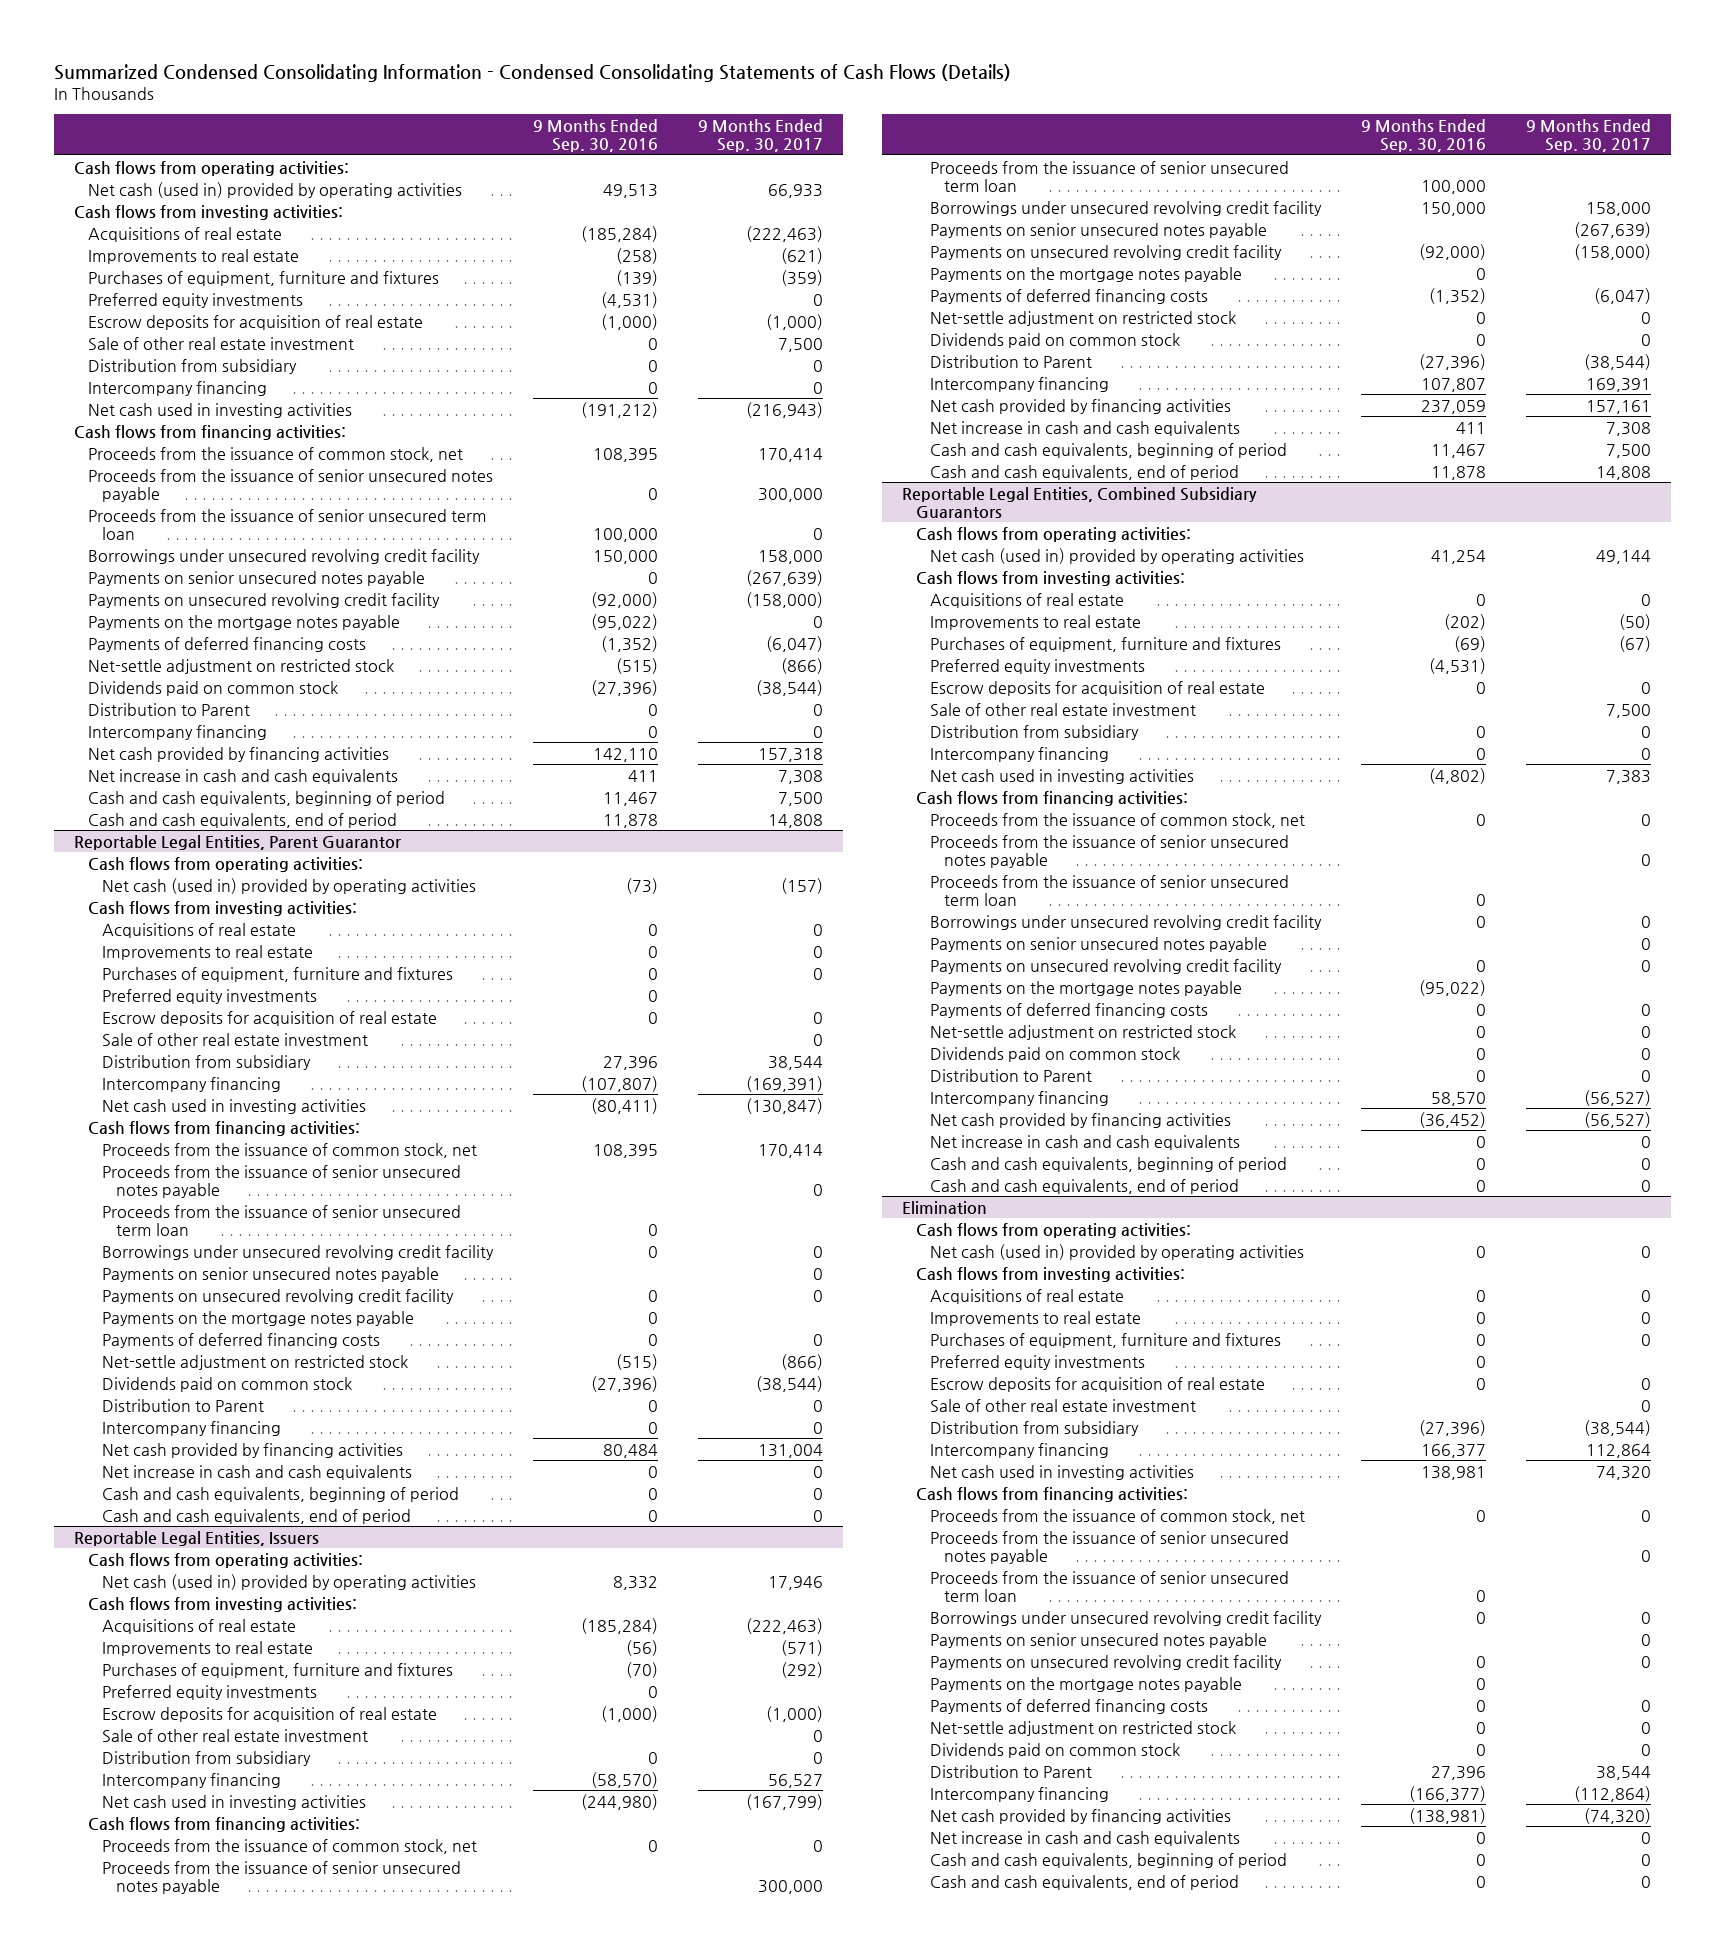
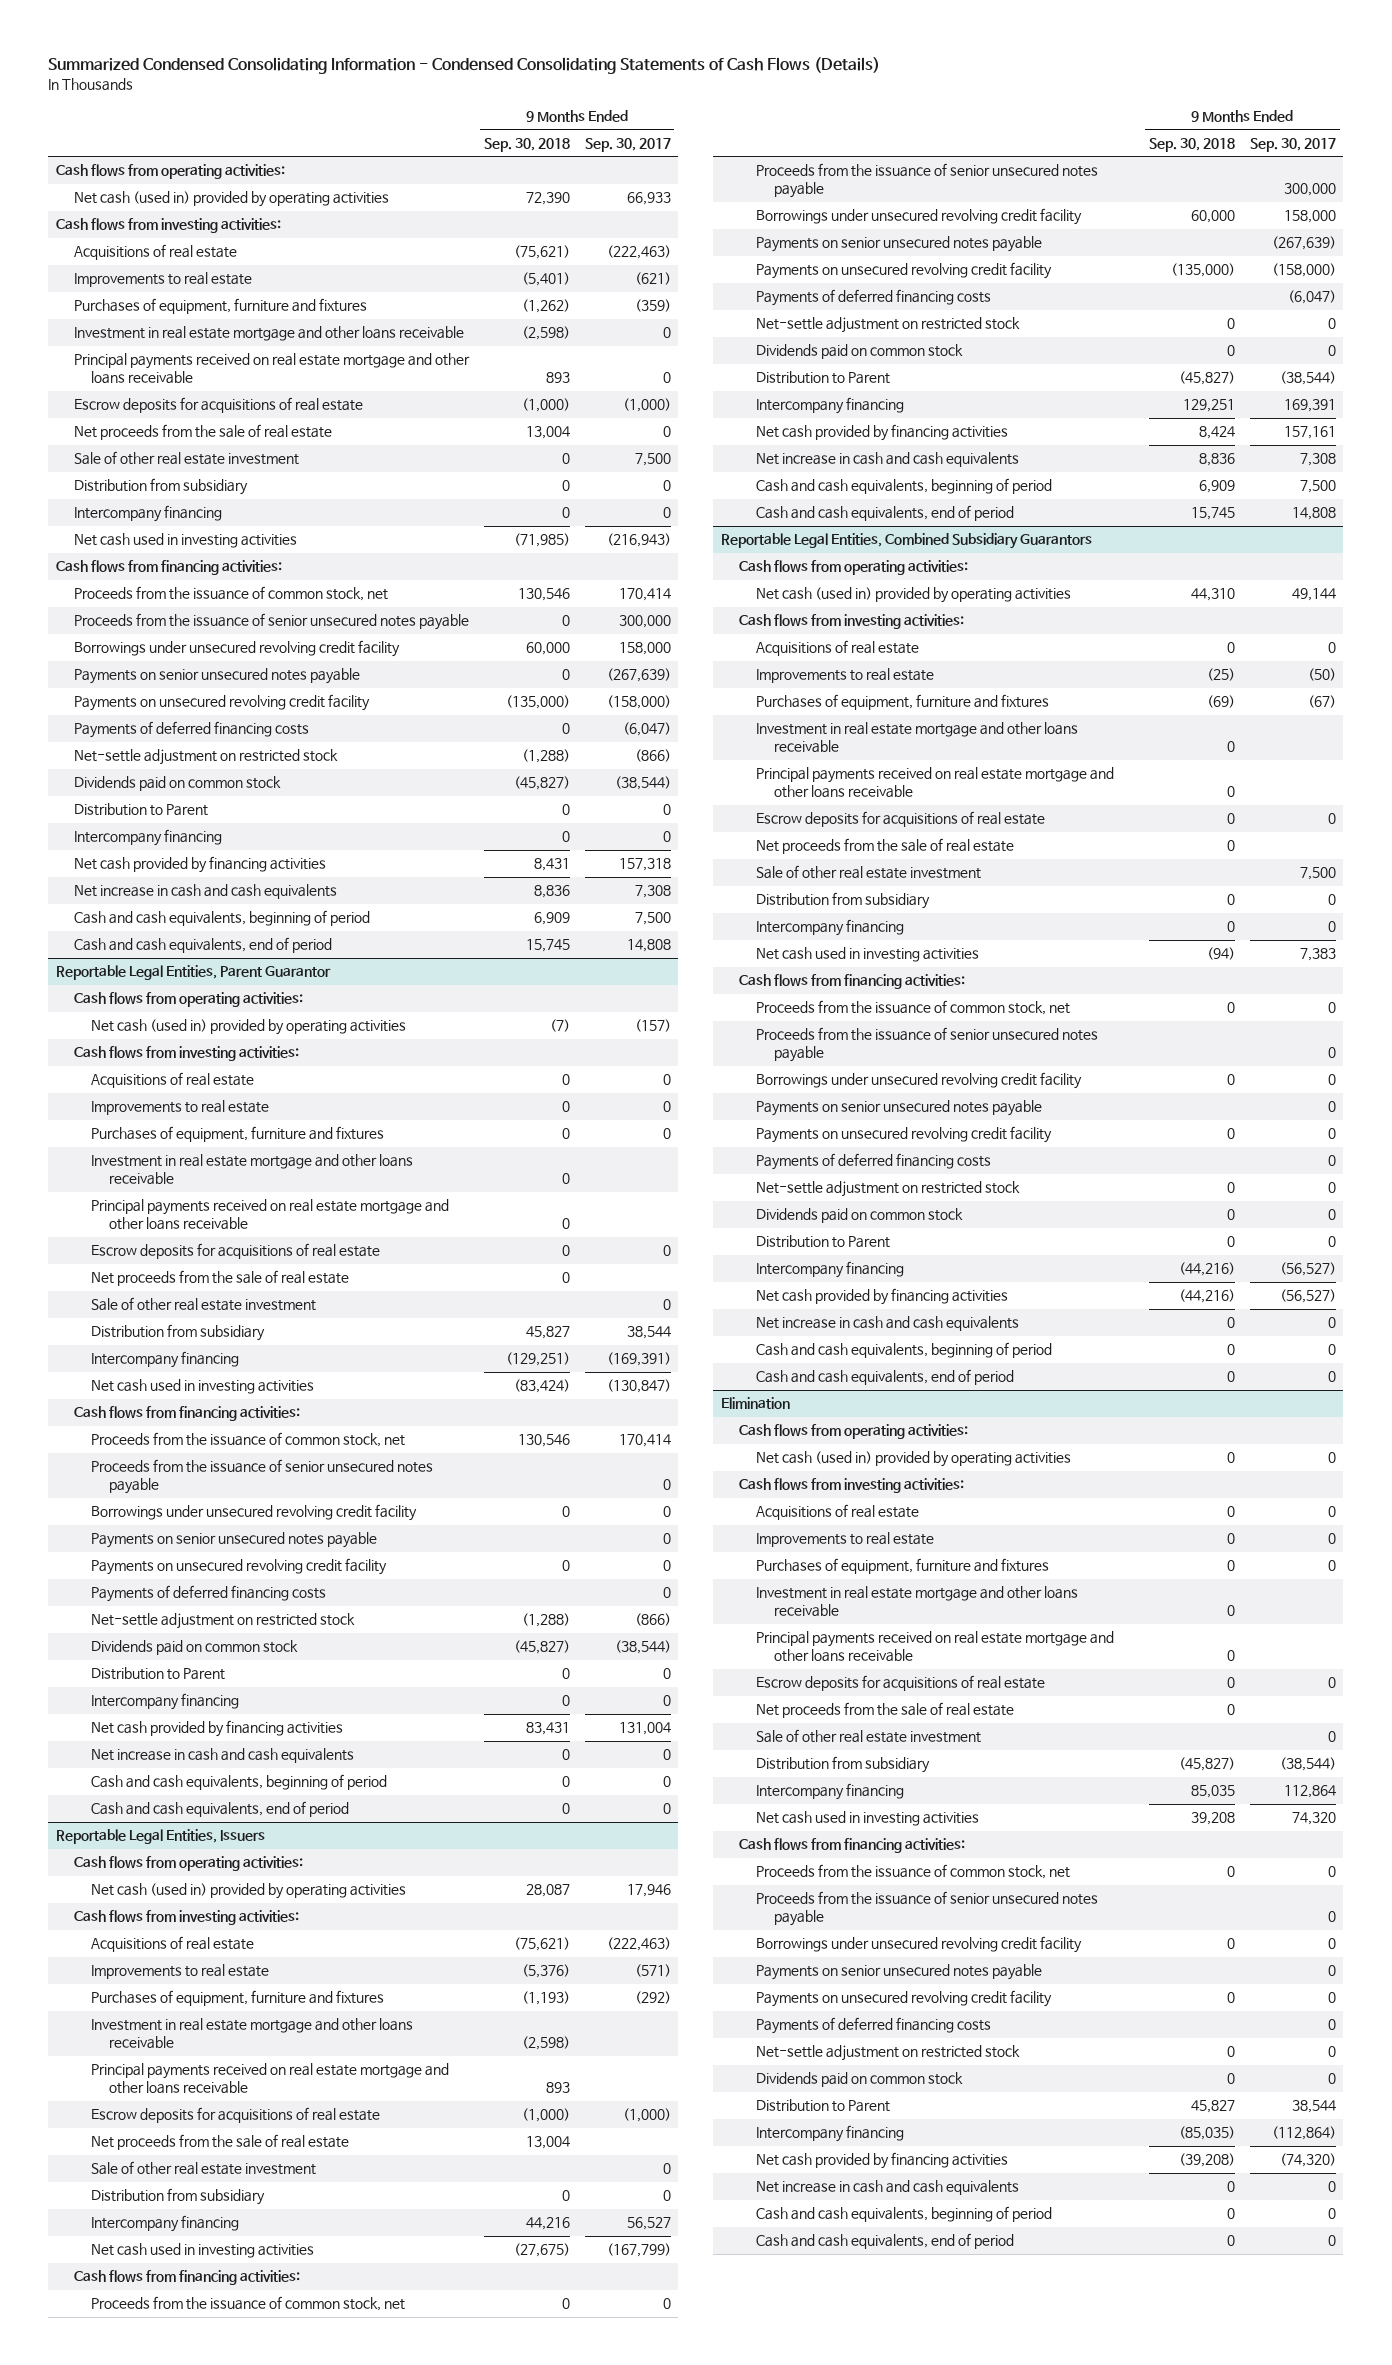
- | 9 Months Ended Sep. 30, 2016 | 9 Months Ended Sep. 30, 2017
+ | 9 Months Ended Sep. 30, 2018 | 9 Months Ended Sep. 30, 2017
- Preferred equity investments | (4,531) | 0
- Escrow deposits for acquisition of real estate | (1,000) | (1,000)
+ Investment in real estate mortgage and other loans receivable | (2,598) | 0
+ Principal payments received on real estate mortgage and other loans receivable | 893 | 0
+ Escrow deposits for acquisitions of real estate | (1,000) | (1,000)
+ Net proceeds from the sale of real estate | 13,004 | 0
- Proceeds from the issuance of senior unsecured term loan | 100,000 | 0
- Payments on the mortgage notes payable | (95,022) | 0
@ Reportable Legal Entities, Parent Guarantor
- Preferred equity investments | 0 |
- Escrow deposits for acquisition of real estate | 0 | 0
+ Investment in real estate mortgage and other loans receivable | 0 |
+ Principal payments received on real estate mortgage and other loans receivable | 0 |
+ Escrow deposits for acquisitions of real estate | 0 | 0
+ Net proceeds from the sale of real estate | 0 |
- Proceeds from the issuance of senior unsecured term loan | 0 |
- Payments on the mortgage notes payable | 0 |
@ Reportable Legal Entities, Issuers
- Preferred equity investments | 0 |
- Escrow deposits for acquisition of real estate | (1,000) | (1,000)
+ Investment in real estate mortgage and other loans receivable | (2,598) |
+ Principal payments received on real estate mortgage and other loans receivable | 893 |
+ Escrow deposits for acquisitions of real estate | (1,000) | (1,000)
+ Net proceeds from the sale of real estate | 13,004 |
- Proceeds from the issuance of senior unsecured term loan | 100,000 |
- Payments on the mortgage notes payable | 0 |
@ Reportable Legal Entities, Combined Subsidiary Guarantors
- Preferred equity investments | (4,531) |
- Escrow deposits for acquisition of real estate | 0 | 0
+ Investment in real estate mortgage and other loans receivable | 0 |
+ Principal payments received on real estate mortgage and other loans receivable | 0 |
+ Escrow deposits for acquisitions of real estate | 0 | 0
+ Net proceeds from the sale of real estate | 0 |
- Proceeds from the issuance of senior unsecured term loan | 0 |
- Payments on the mortgage notes payable | (95,022) |
@ Elimination
- Preferred equity investments | 0 |
- Escrow deposits for acquisition of real estate | 0 | 0
+ Investment in real estate mortgage and other loans receivable | 0 |
+ Principal payments received on real estate mortgage and other loans receivable | 0 |
+ Escrow deposits for acquisitions of real estate | 0 | 0
+ Net proceeds from the sale of real estate | 0 |
- Proceeds from the issuance of senior unsecured term loan | 0 |
- Payments on the mortgage notes payable | 0 |

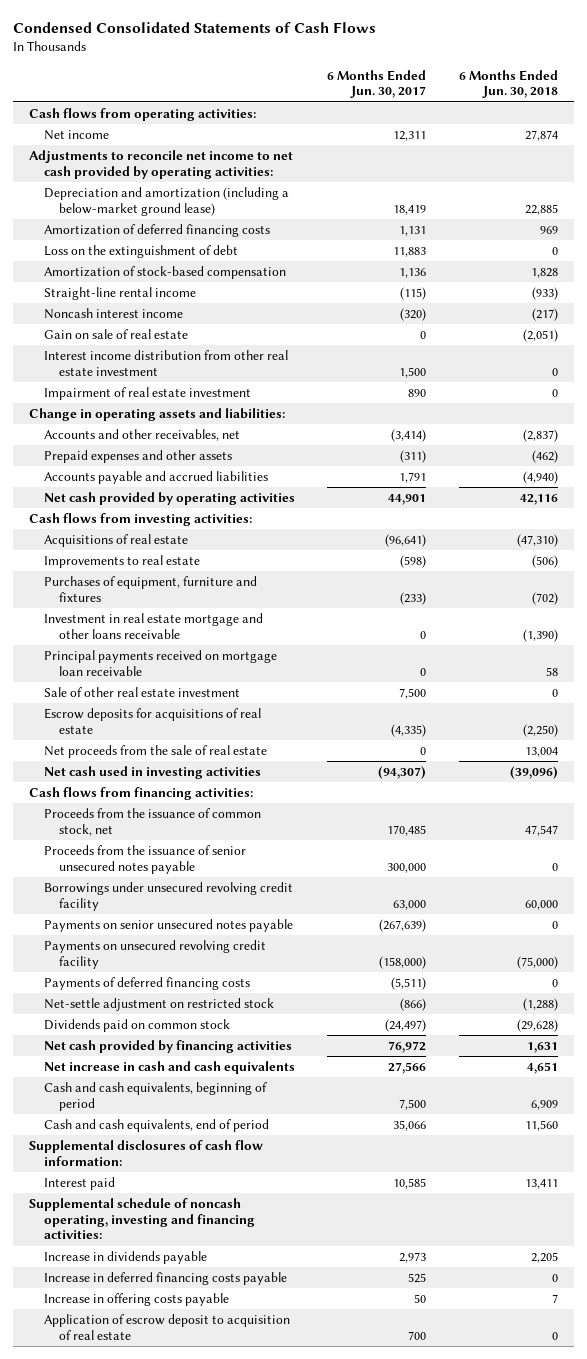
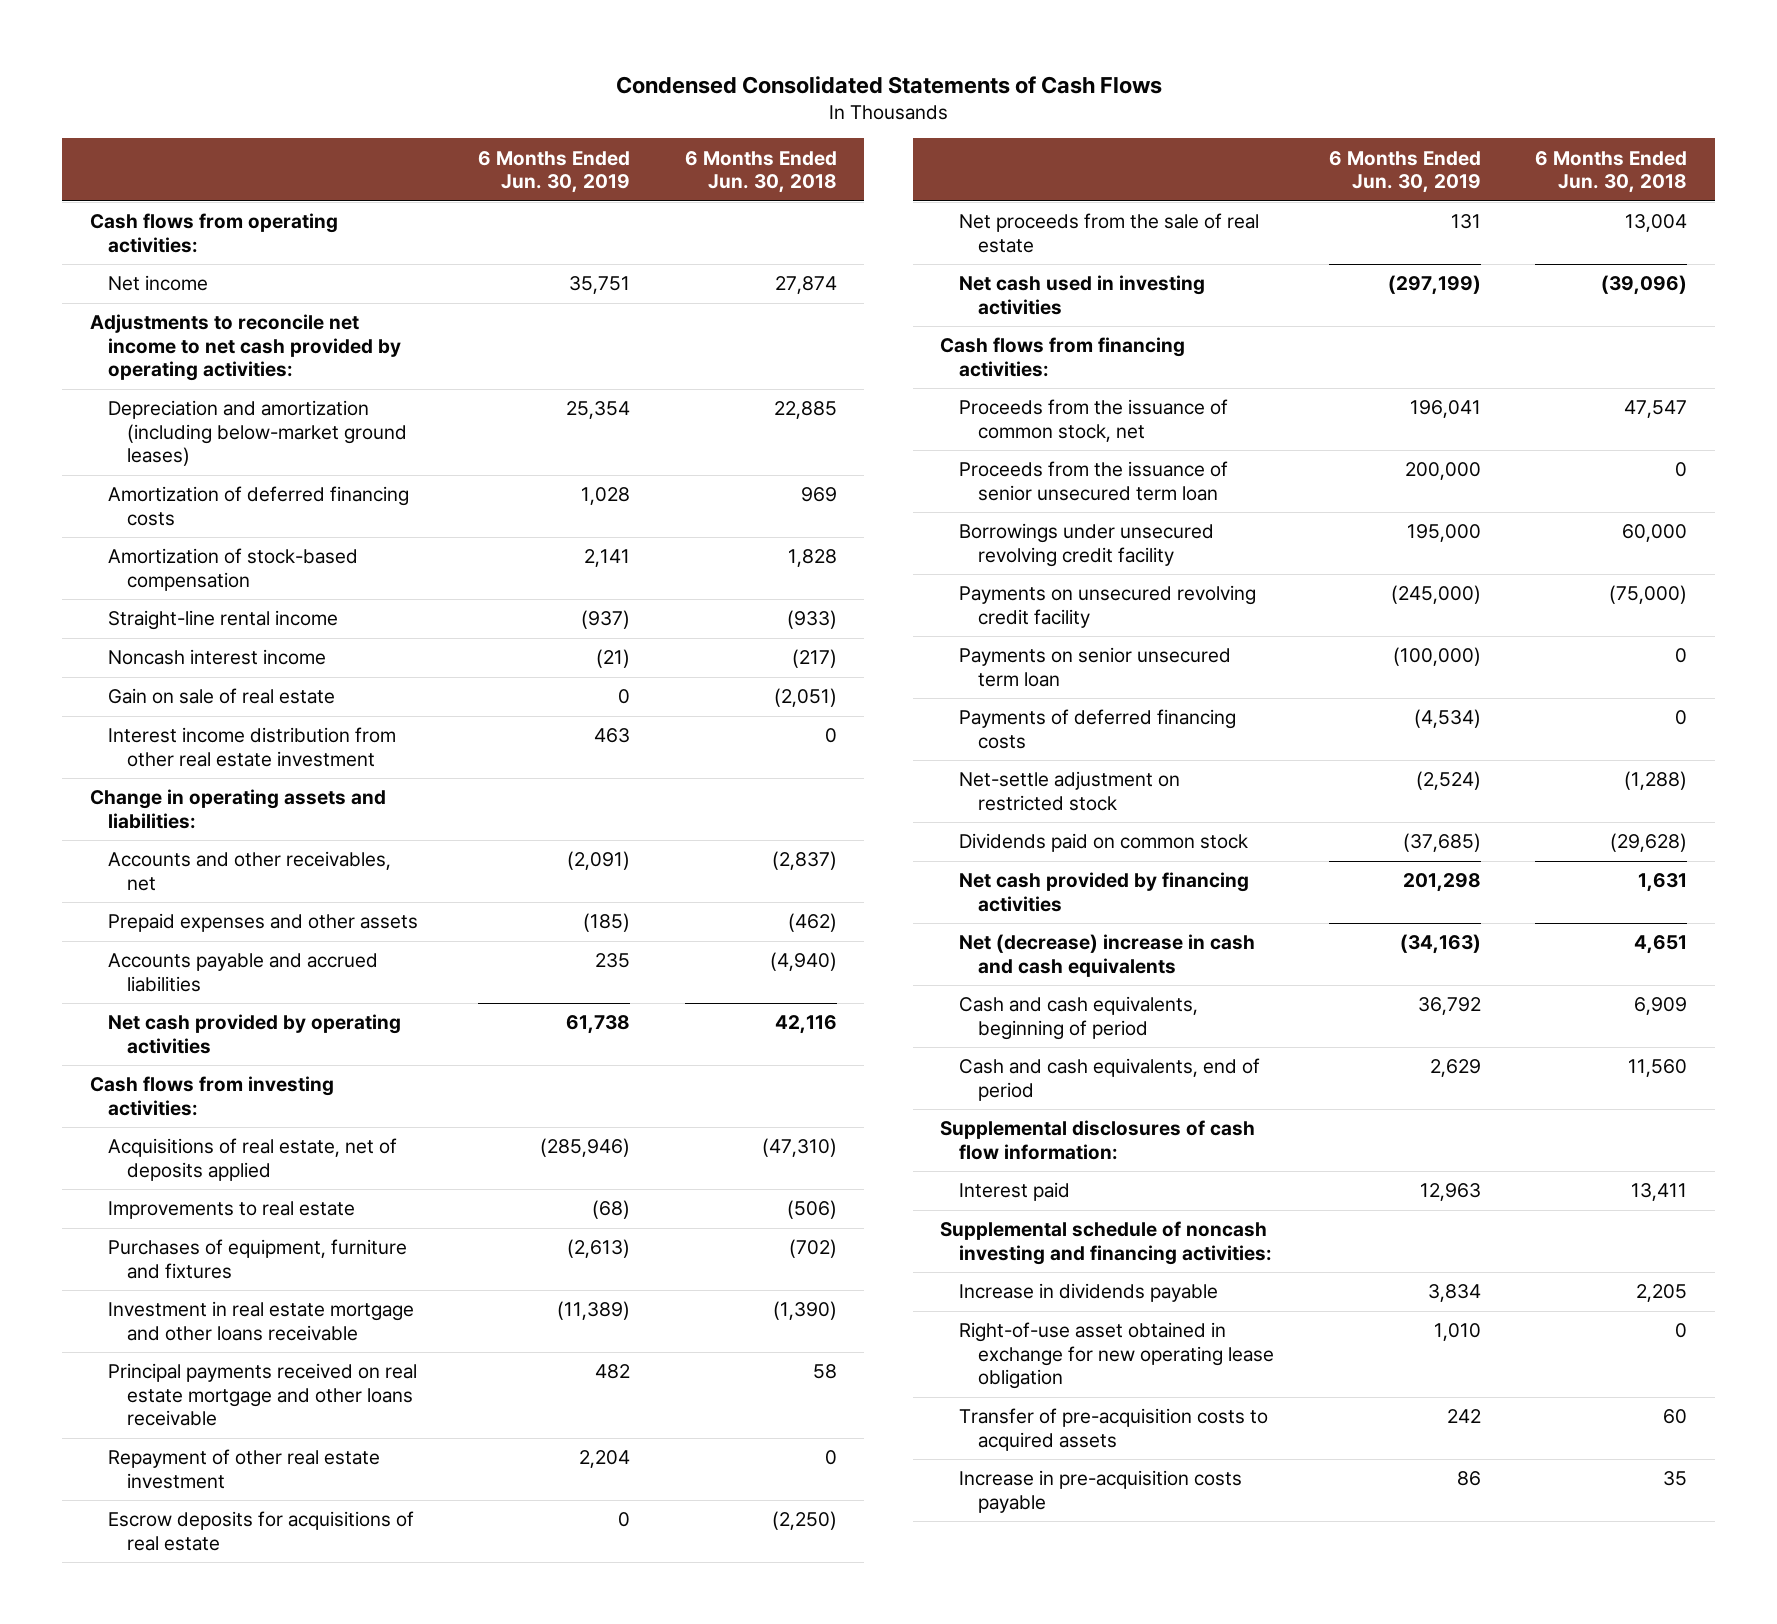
- | 6 Months Ended Jun. 30, 2017 | 6 Months Ended Jun. 30, 2018
+ | 6 Months Ended Jun. 30, 2019 | 6 Months Ended Jun. 30, 2018
- Depreciation and amortization (including a below-market ground lease) | 18,419 | 22,885
+ Depreciation and amortization (including below-market ground leases) | 25,354 | 22,885
- Loss on the extinguishment of debt | 11,883 | 0
- Impairment of real estate investment | 890 | 0
- Acquisitions of real estate | (96,641) | (47,310)
+ Acquisitions of real estate, net of deposits applied | (285,946) | (47,310)
- Principal payments received on mortgage loan receivable | 0 | 58
- Sale of other real estate investment | 7,500 | 0
+ Principal payments received on real estate mortgage and other loans receivable | 482 | 58
+ Repayment of other real estate investment | 2,204 | 0
- Proceeds from the issuance of senior unsecured notes payable | 300,000 | 0
+ Proceeds from the issuance of senior unsecured term loan | 200,000 | 0
- Payments on senior unsecured notes payable | (267,639) | 0
+ Payments on senior unsecured term loan | (100,000) | 0
- Net increase in cash and cash equivalents | 27,566 | 4,651
+ Net (decrease) increase in cash and cash equivalents | (34,163) | 4,651
- Supplemental schedule of noncash operating, investing and financing activities:
+ Supplemental schedule of noncash investing and financing activities:
- Increase in deferred financing costs payable | 525 | 0
- Increase in offering costs payable | 50 | 7
- Application of escrow deposit to acquisition of real estate | 700 | 0
+ Right-of-use asset obtained in exchange for new operating lease obligation | 1,010 | 0
+ Transfer of pre-acquisition costs to acquired assets | 242 | 60
+ Increase in pre-acquisition costs payable | 86 | 35

